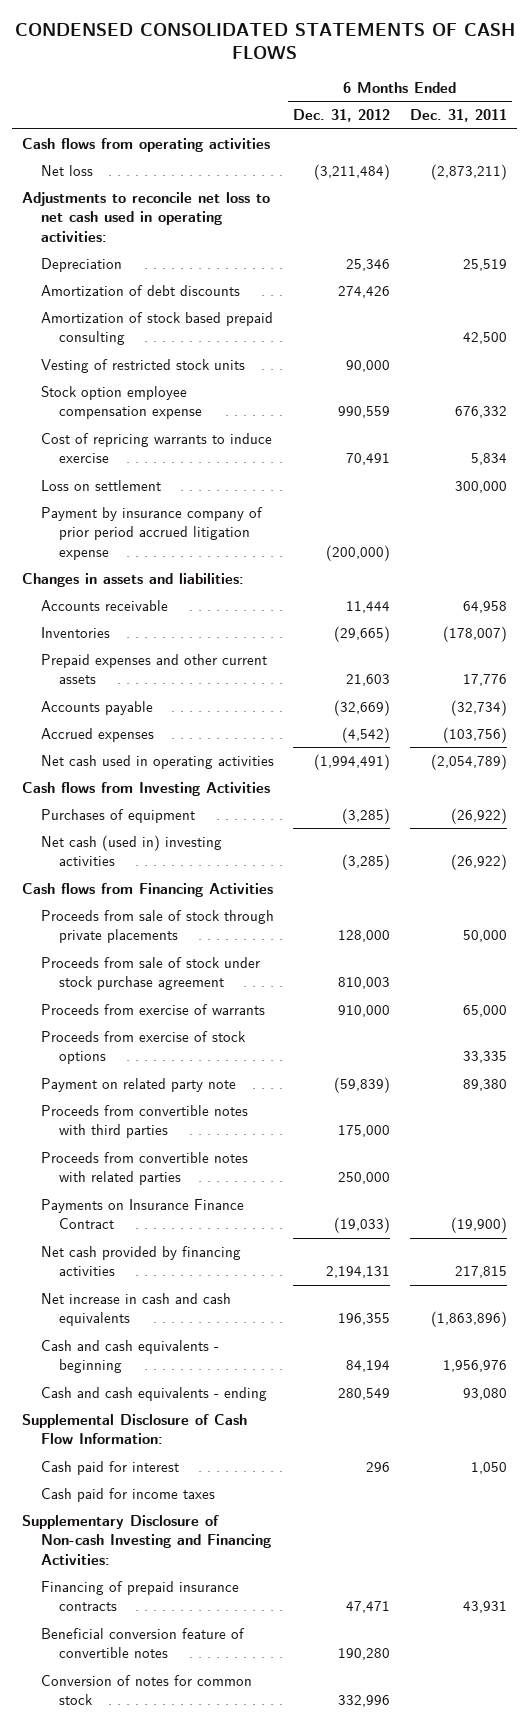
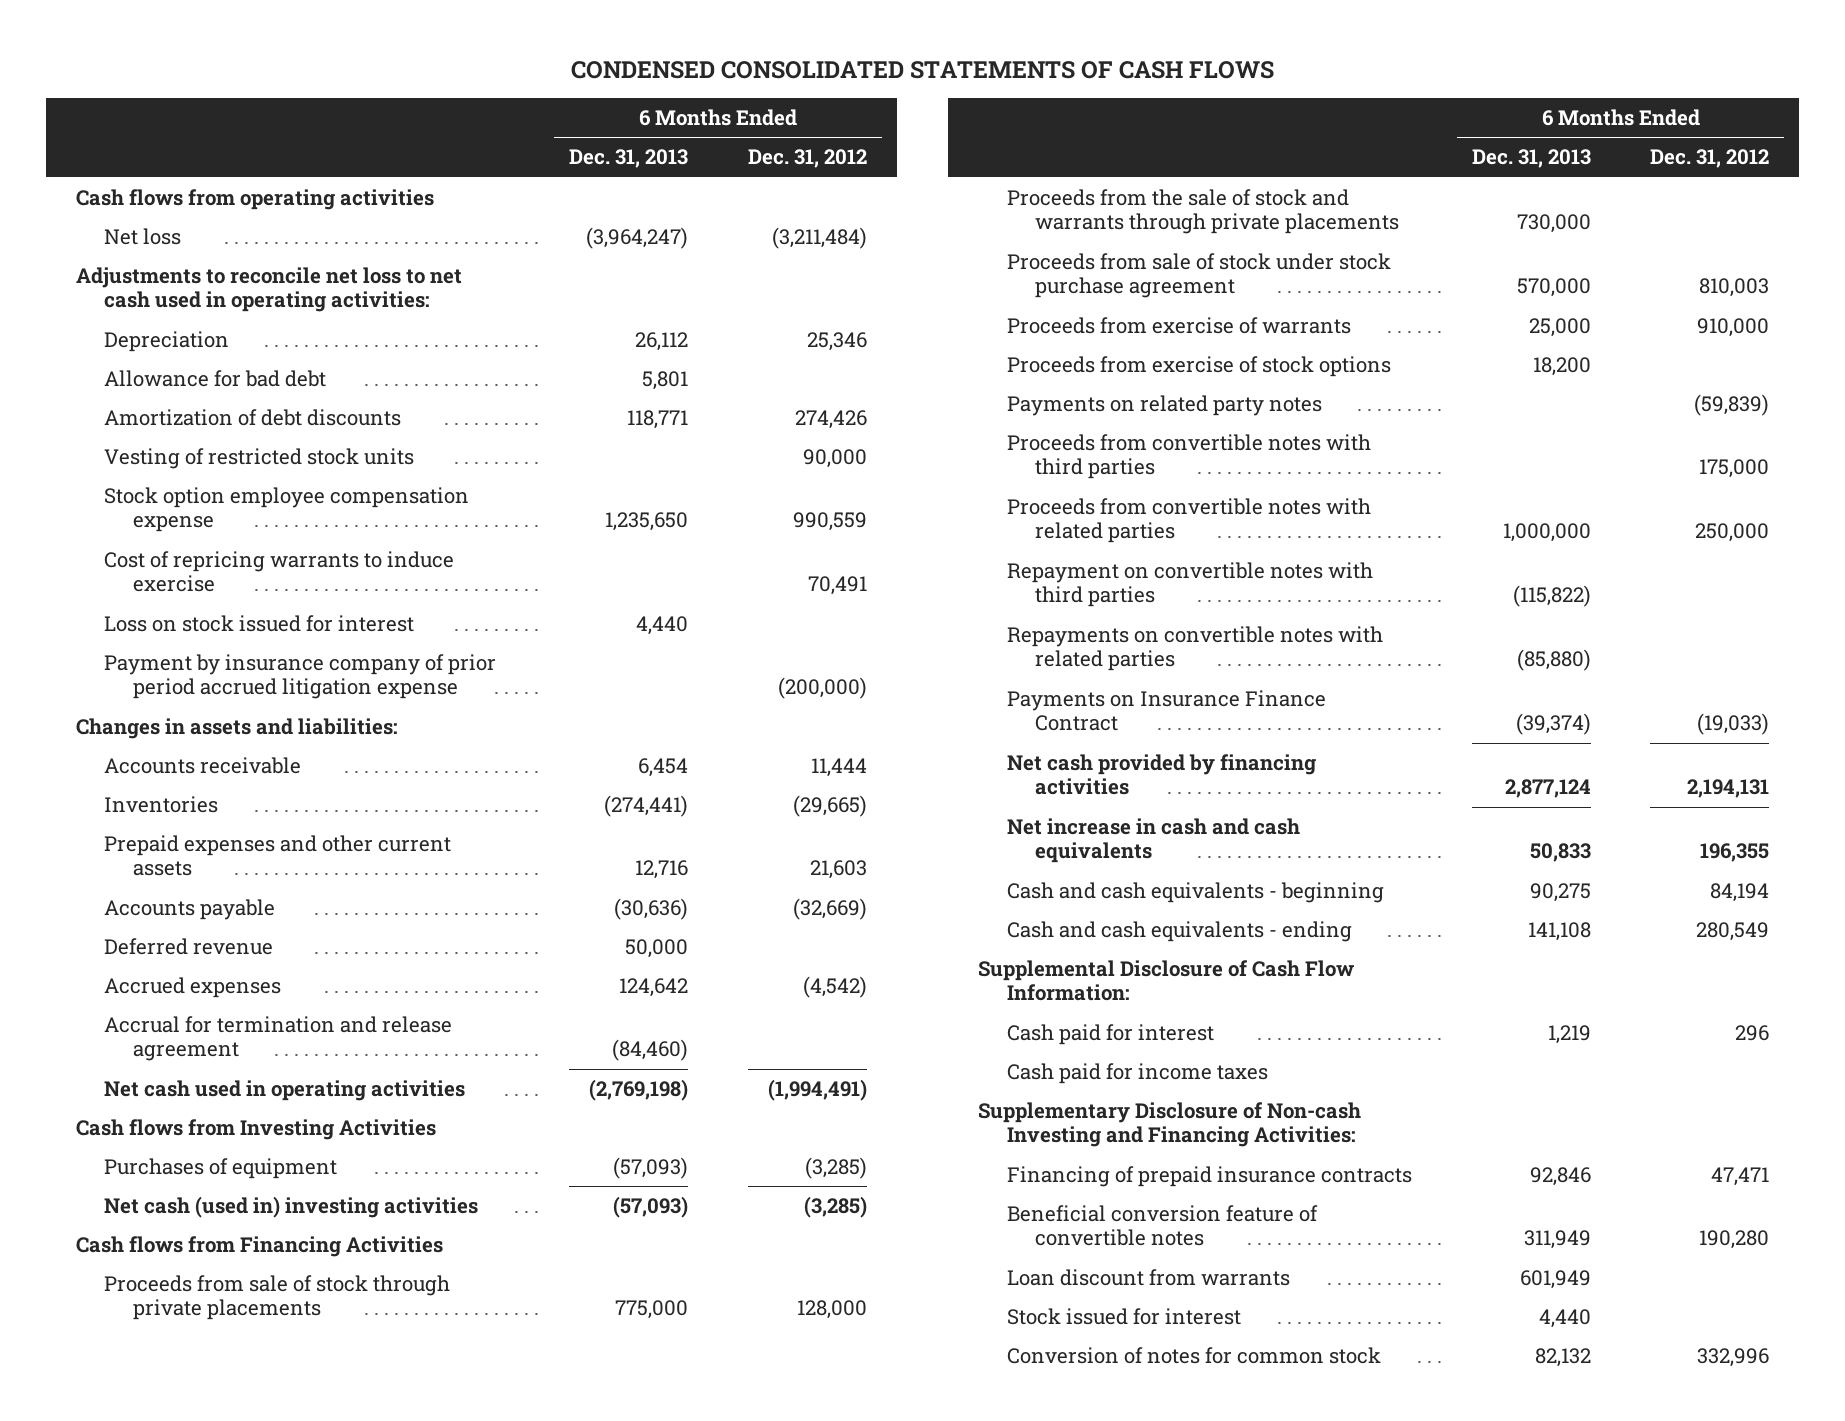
- | 6 Months Ended Dec. 31, 2012 | 6 Months Ended Dec. 31, 2011
+ | 6 Months Ended Dec. 31, 2013 | 6 Months Ended Dec. 31, 2012
+ Allowance for bad debt | 5,801 |
- Amortization of stock based prepaid consulting | | 42,500
- Loss on settlement | | 300,000
+ Loss on stock issued for interest | 4,440 |
+ Deferred revenue | 50,000 |
+ Accrual for termination and release agreement | (84,460) |
+ Proceeds from the sale of stock and warrants through private placements | 730,000 |
- Payment on related party note | (59,839) | 89,380
+ Payments on related party notes | | (59,839)
+ Repayment on convertible notes with third parties | (115,822) |
+ Repayments on convertible notes with related parties | (85,880) |
+ Loan discount from warrants | 601,949 |
+ Stock issued for interest | 4,440 |

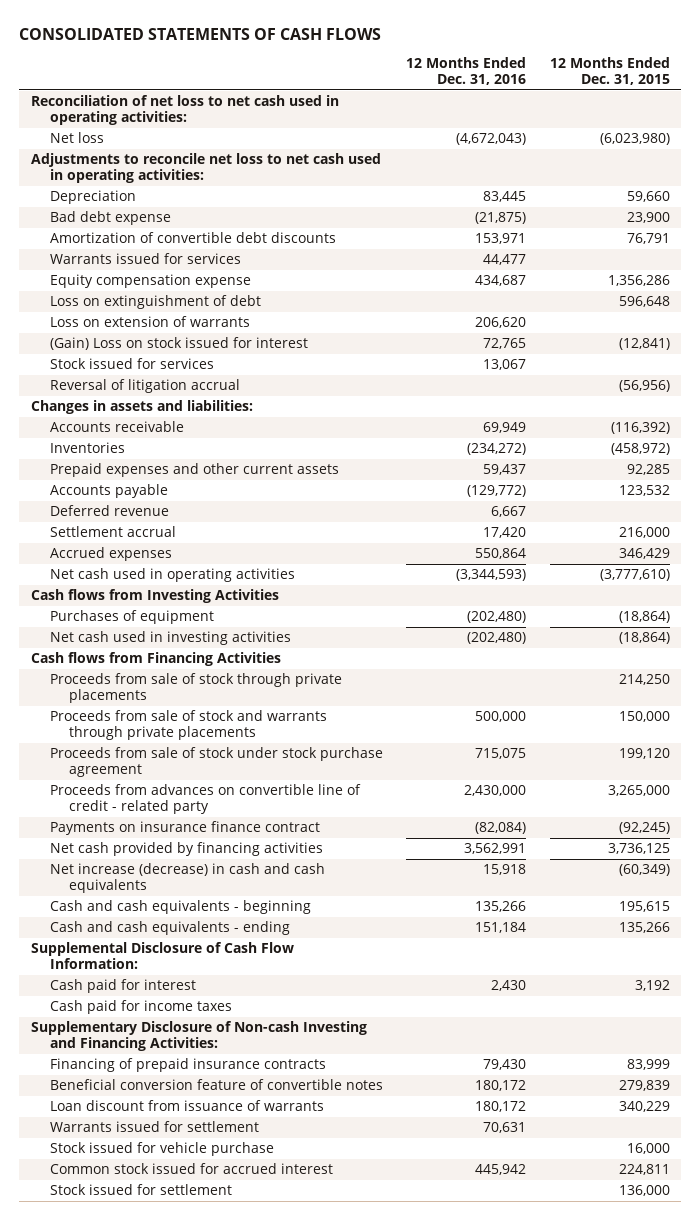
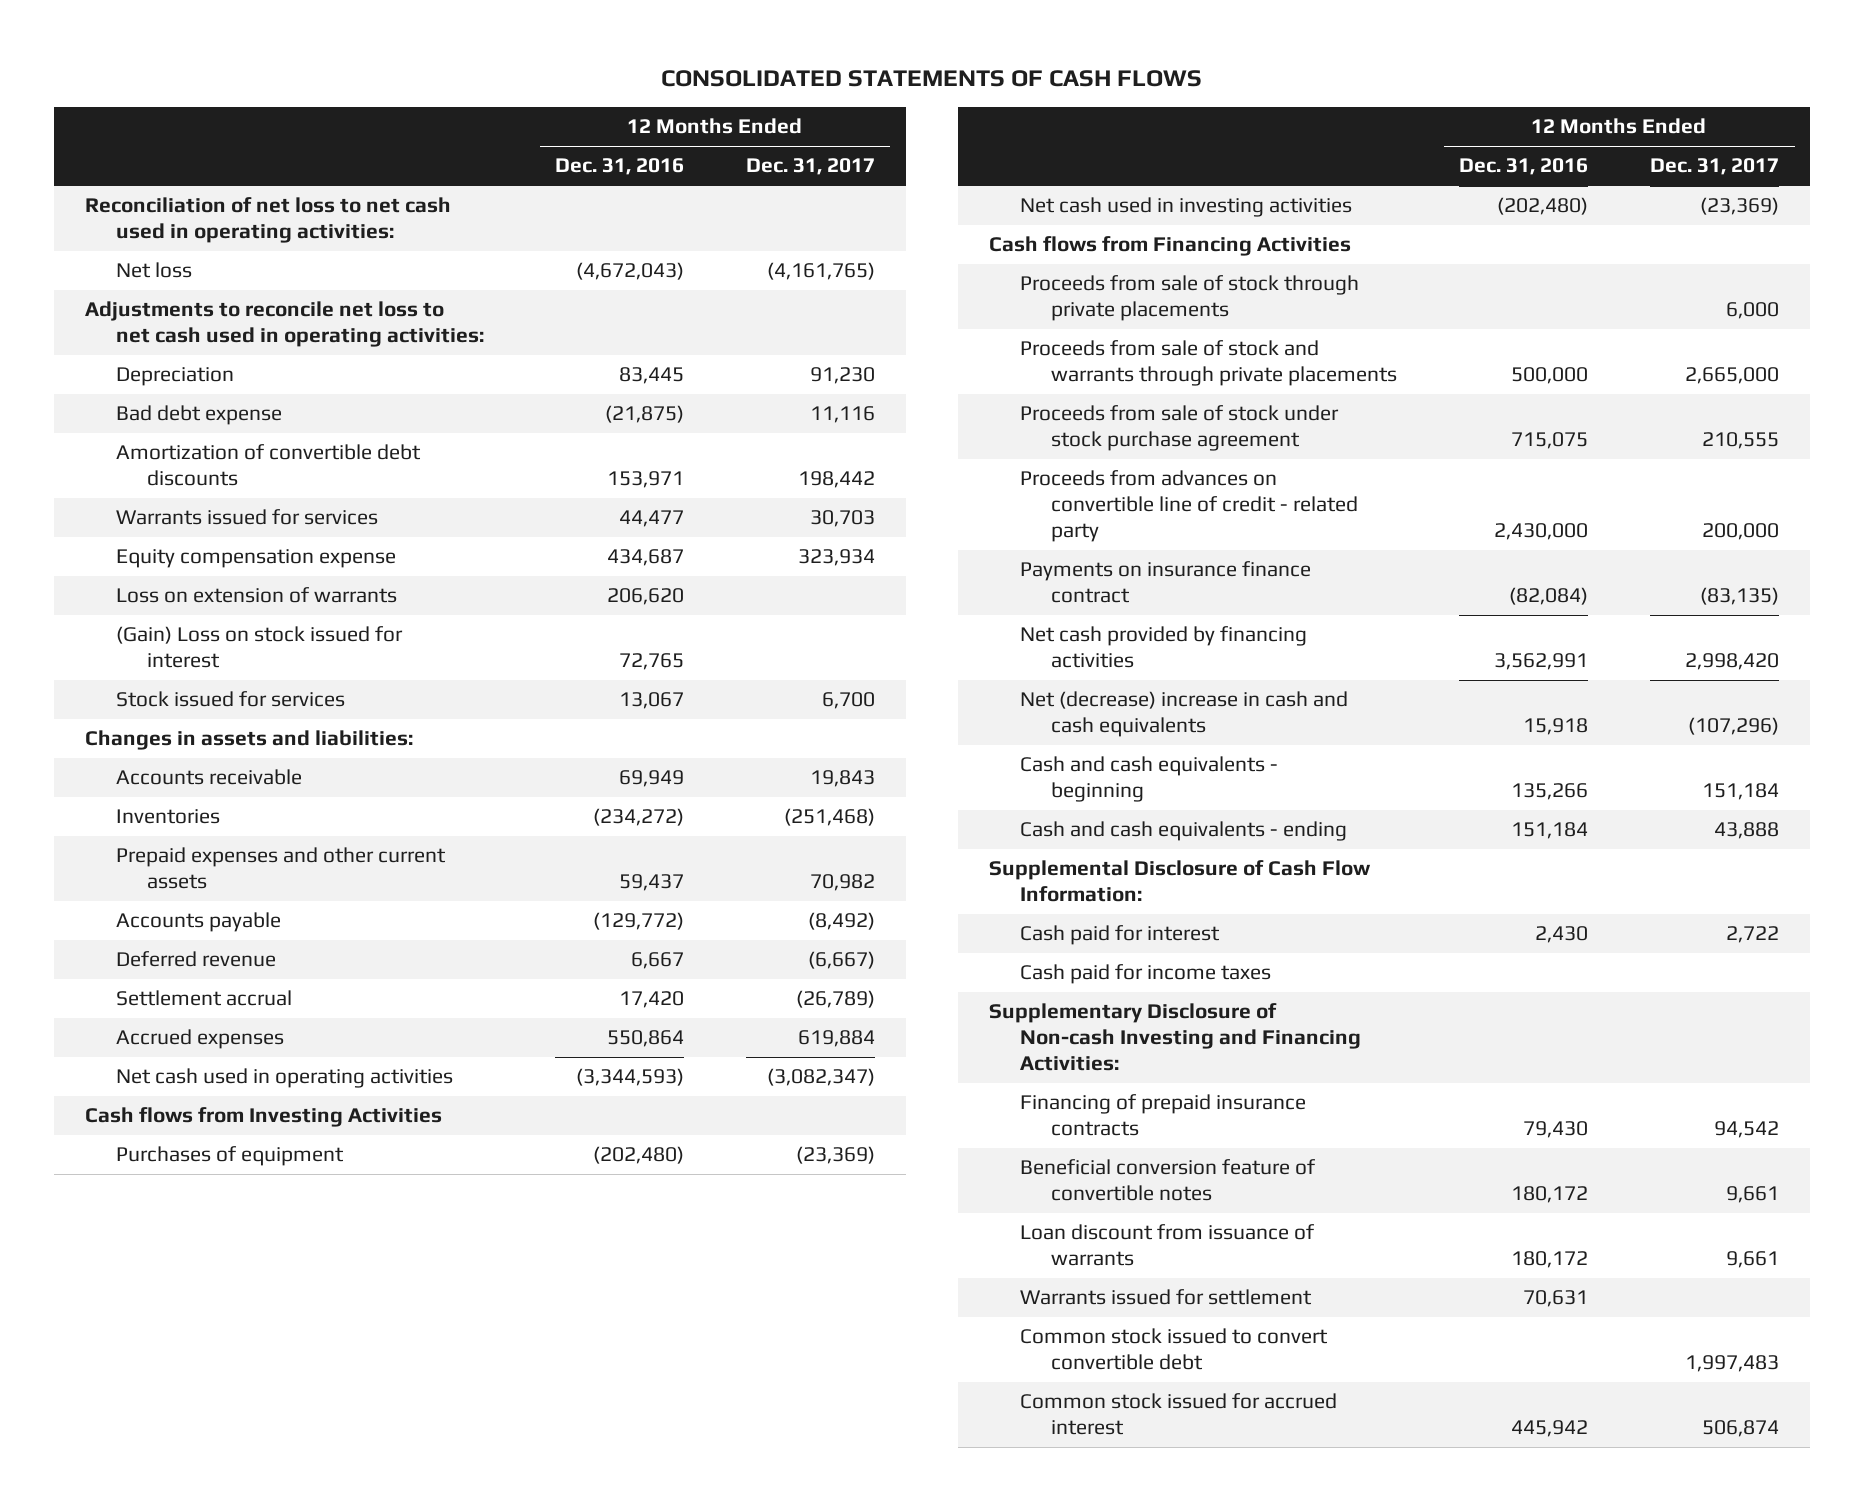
- | 12 Months Ended Dec. 31, 2016 | 12 Months Ended Dec. 31, 2015
+ | 12 Months Ended Dec. 31, 2016 | 12 Months Ended Dec. 31, 2017
- Loss on extinguishment of debt | | 596,648
- Reversal of litigation accrual | | (56,956)
- Net increase (decrease) in cash and cash equivalents | 15,918 | (60,349)
+ Net (decrease) increase in cash and cash equivalents | 15,918 | (107,296)
- Stock issued for vehicle purchase | | 16,000
+ Common stock issued to convert convertible debt | | 1,997,483
- Stock issued for settlement | | 136,000

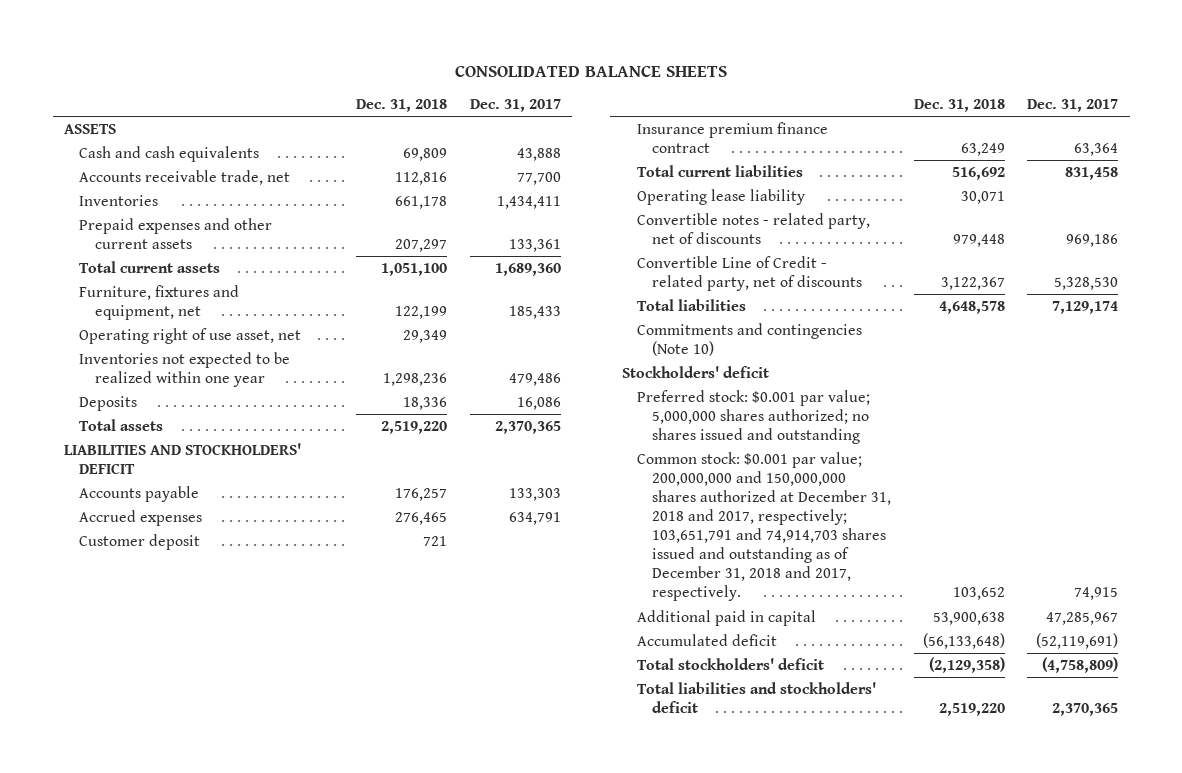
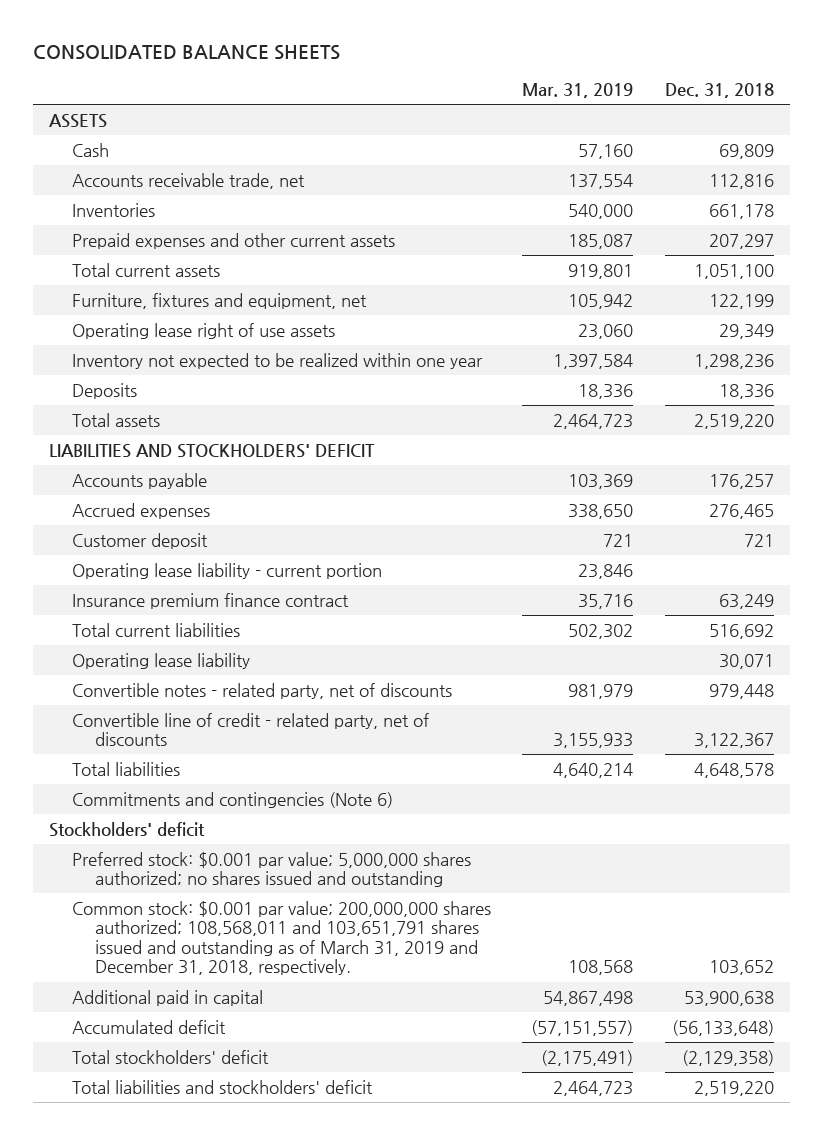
- | Dec. 31, 2018 | Dec. 31, 2017
+ | Mar. 31, 2019 | Dec. 31, 2018
- Cash and cash equivalents | 69,809 | 43,888
+ Cash | 57,160 | 69,809
- Operating right of use asset, net | 29,349 |
- Inventories not expected to be realized within one year | 1,298,236 | 479,486
+ Operating lease right of use assets | 23,060 | 29,349
+ Inventory not expected to be realized within one year | 1,397,584 | 1,298,236
+ Operating lease liability - current portion | 23,846 |
- Convertible Line of Credit - related party, net of discounts | 3,122,367 | 5,328,530
+ Convertible line of credit - related party, net of discounts | 3,155,933 | 3,122,367
- Commitments and contingencies (Note 10)
+ Commitments and contingencies (Note 6)
- Common stock: $0.001 par value; 200,000,000 and 150,000,000 shares authorized at December 31, 2018 and 2017, respectively; 103,651,791 and 74,914,703 shares issued and outstanding as of December 31, 2018 and 2017, respectively. | 103,652 | 74,915
+ Common stock: $0.001 par value; 200,000,000 shares authorized; 108,568,011 and 103,651,791 shares issued and outstanding as of March 31, 2019 and December 31, 2018, respectively. | 108,568 | 103,652

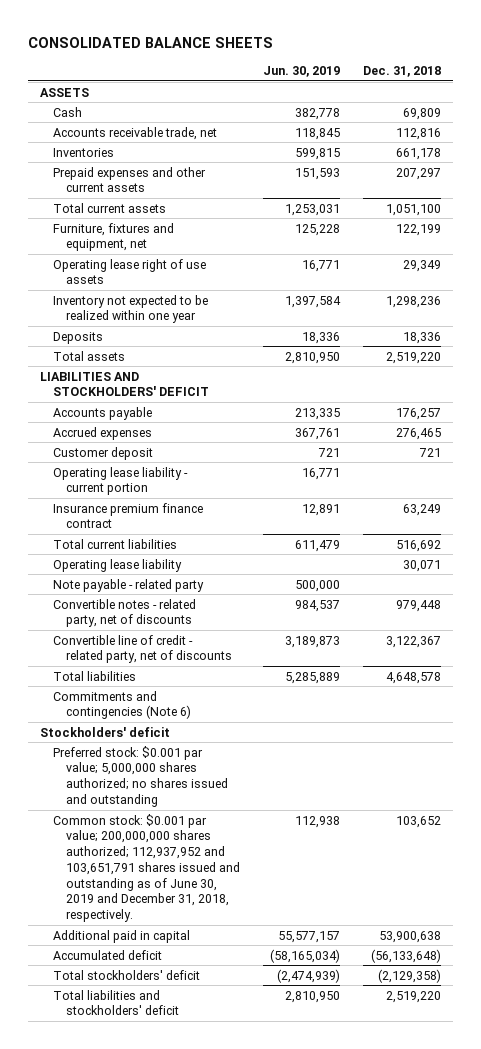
- | Mar. 31, 2019 | Dec. 31, 2018
+ | Jun. 30, 2019 | Dec. 31, 2018
+ Note payable - related party | 500,000 |
- Common stock: $0.001 par value; 200,000,000 shares authorized; 108,568,011 and 103,651,791 shares issued and outstanding as of March 31, 2019 and December 31, 2018, respectively. | 108,568 | 103,652
+ Common stock: $0.001 par value; 200,000,000 shares authorized; 112,937,952 and 103,651,791 shares issued and outstanding as of June 30, 2019 and December 31, 2018, respectively. | 112,938 | 103,652

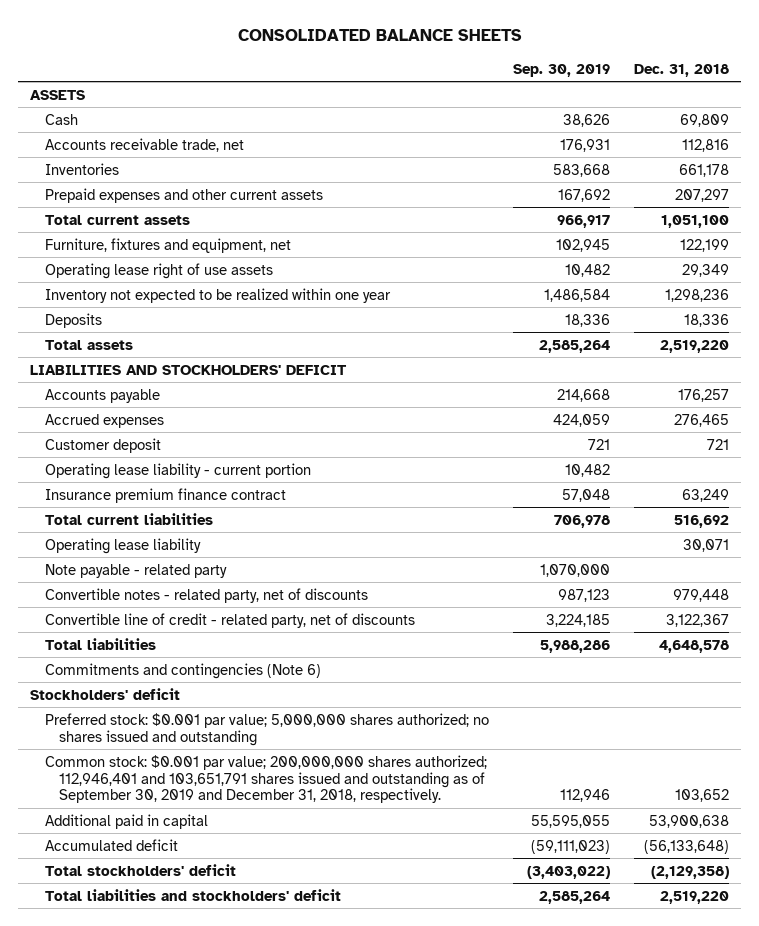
- | Jun. 30, 2019 | Dec. 31, 2018
+ | Sep. 30, 2019 | Dec. 31, 2018
- Common stock: $0.001 par value; 200,000,000 shares authorized; 112,937,952 and 103,651,791 shares issued and outstanding as of June 30, 2019 and December 31, 2018, respectively. | 112,938 | 103,652
+ Common stock: $0.001 par value; 200,000,000 shares authorized; 112,946,401 and 103,651,791 shares issued and outstanding as of September 30, 2019 and December 31, 2018, respectively. | 112,946 | 103,652

